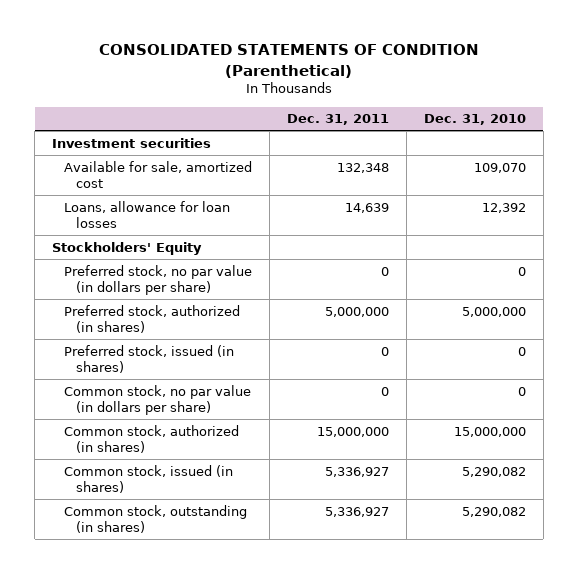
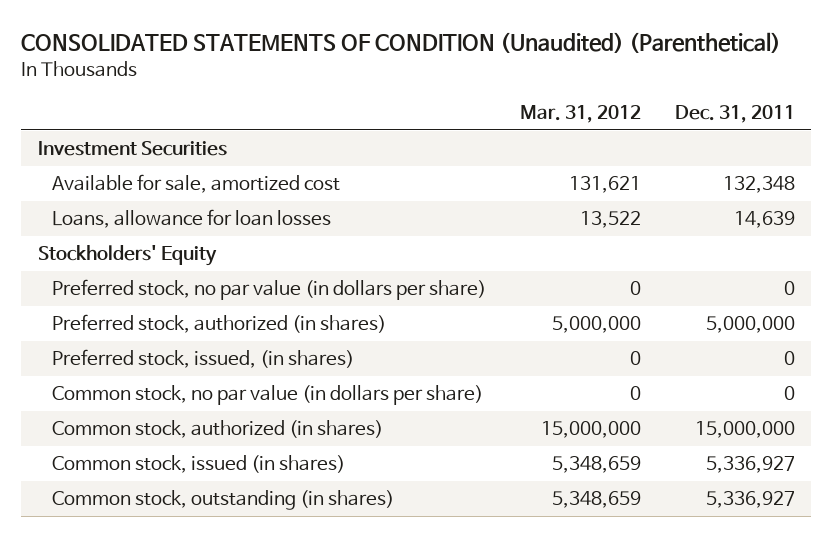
- CONSOLIDATED STATEMENTS OF CONDITION (Parenthetical)
+ CONSOLIDATED STATEMENTS OF CONDITION (Unaudited) (Parenthetical)
- | Dec. 31, 2011 | Dec. 31, 2010
+ | Mar. 31, 2012 | Dec. 31, 2011
- Investment securities
+ Investment Securities
- Preferred stock, issued (in shares) | 0 | 0
+ Preferred stock, issued, (in shares) | 0 | 0

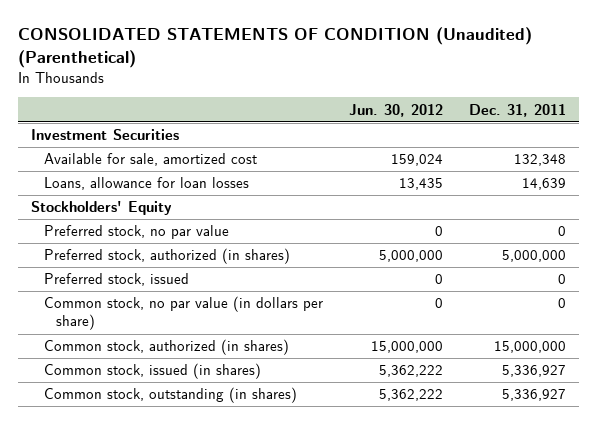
- | Mar. 31, 2012 | Dec. 31, 2011
+ | Jun. 30, 2012 | Dec. 31, 2011
- Preferred stock, no par value (in dollars per share) | 0 | 0
+ Preferred stock, no par value | 0 | 0
- Preferred stock, issued, (in shares) | 0 | 0
+ Preferred stock, issued | 0 | 0

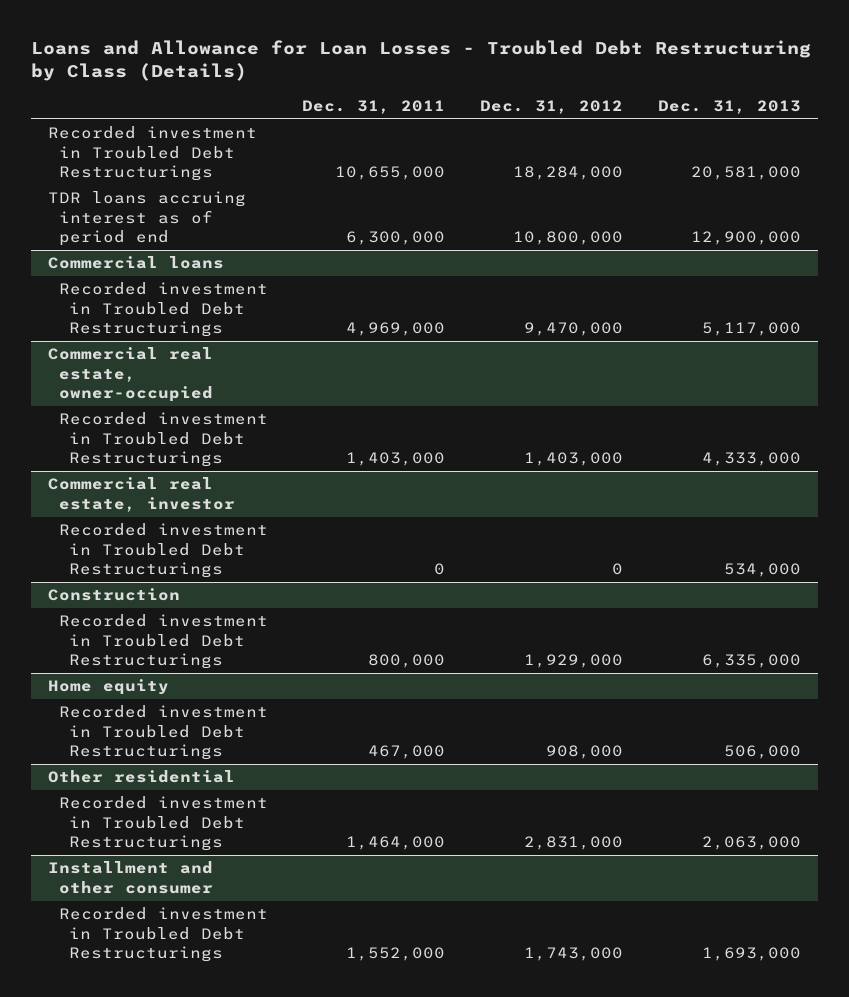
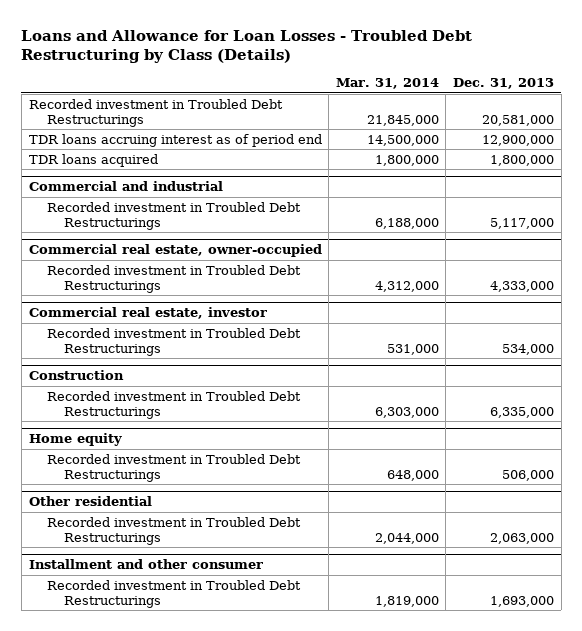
- | Dec. 31, 2011 | Dec. 31, 2012 | Dec. 31, 2013
+ | Mar. 31, 2014 | Dec. 31, 2013
- Commercial loans
+ TDR loans acquired | 1,800,000 | 1,800,000
+ Commercial and industrial

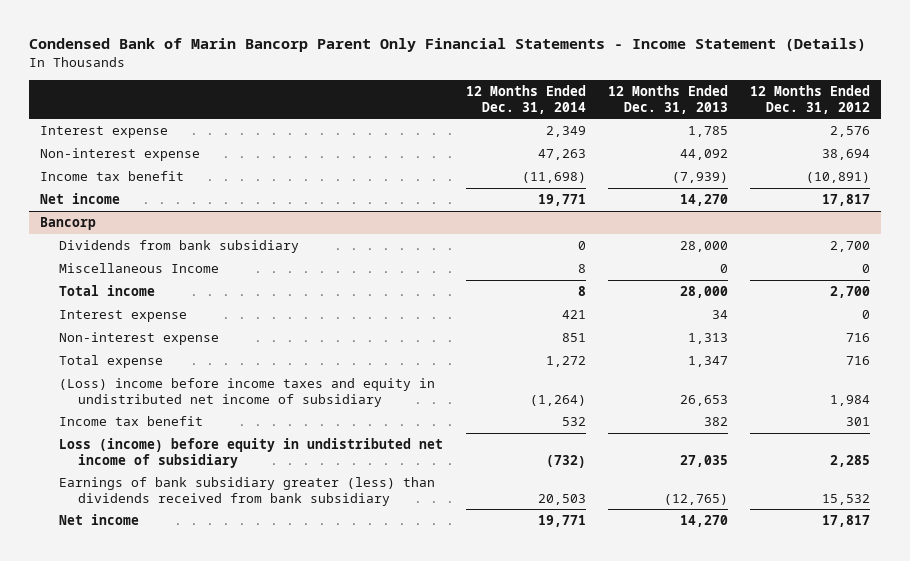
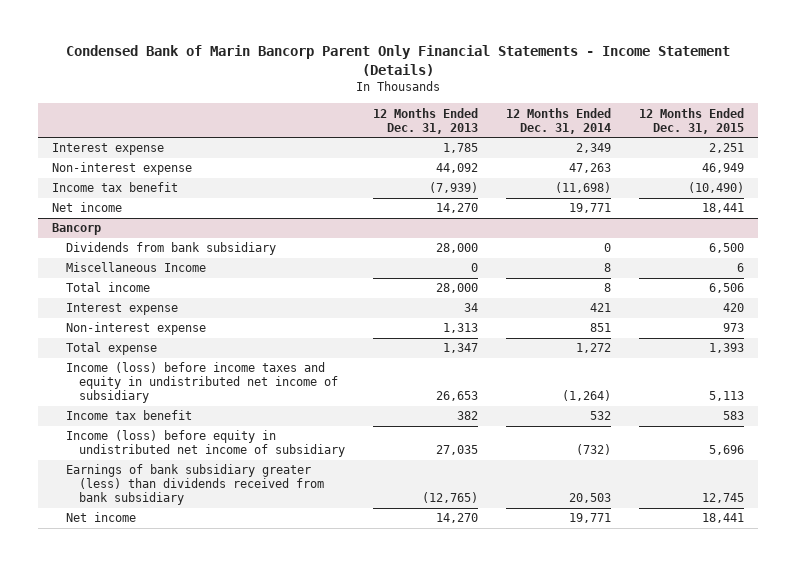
- | 12 Months Ended Dec. 31, 2014 | 12 Months Ended Dec. 31, 2013 | 12 Months Ended Dec. 31, 2012
+ | 12 Months Ended Dec. 31, 2013 | 12 Months Ended Dec. 31, 2014 | 12 Months Ended Dec. 31, 2015
@ Bancorp
- (Loss) income before income taxes and equity in undistributed net income of subsidiary | (1,264) | 26,653 | 1,984
+ Income (loss) before income taxes and equity in undistributed net income of subsidiary | 26,653 | (1,264) | 5,113
- Loss (income) before equity in undistributed net income of subsidiary | (732) | 27,035 | 2,285
+ Income (loss) before equity in undistributed net income of subsidiary | 27,035 | (732) | 5,696

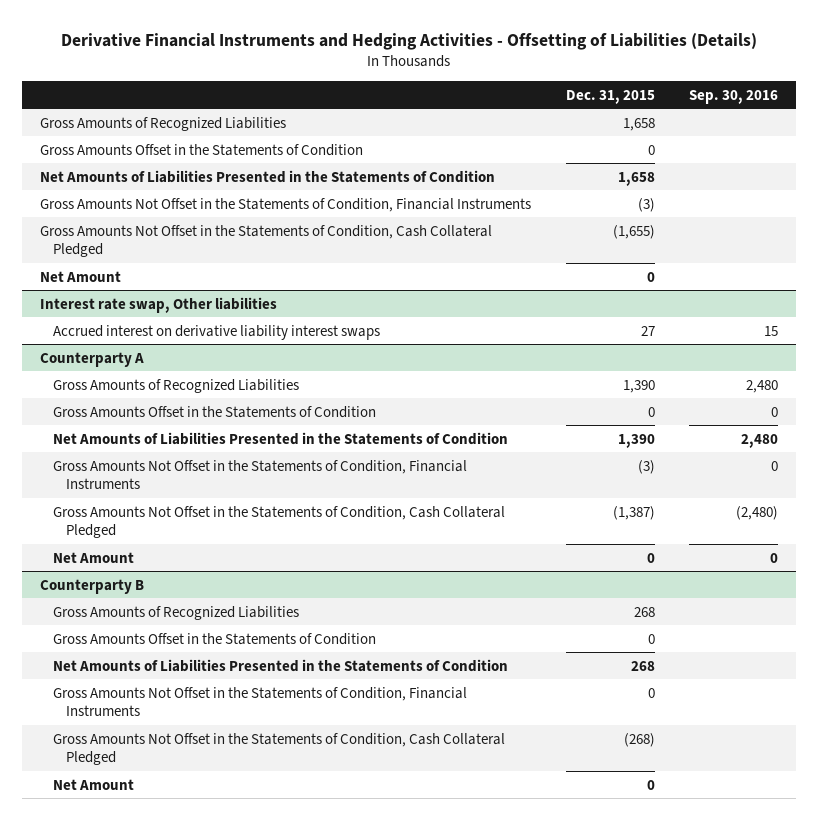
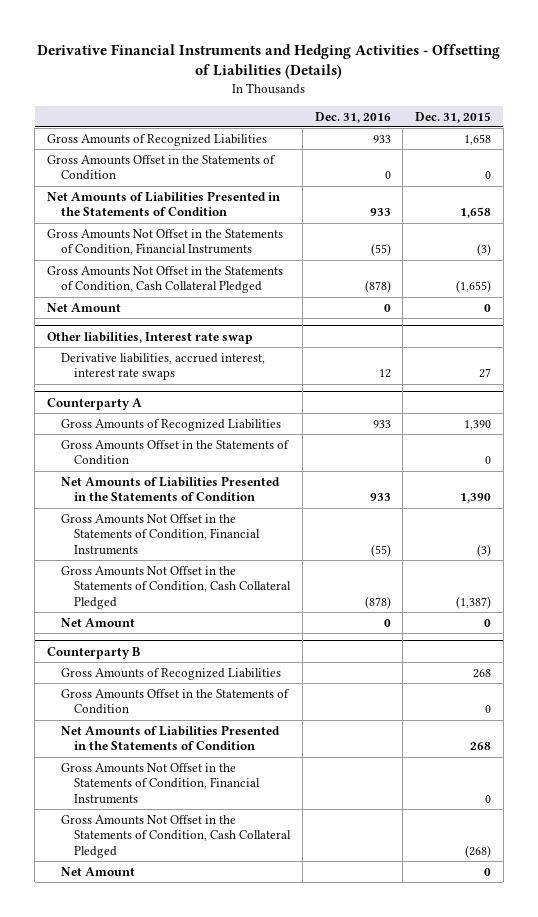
- | Dec. 31, 2015 | Sep. 30, 2016
+ | Dec. 31, 2016 | Dec. 31, 2015
- Interest rate swap, Other liabilities
- Accrued interest on derivative liability interest swaps | 27 | 15
+ Other liabilities, Interest rate swap
+ Derivative liabilities, accrued interest, interest rate swaps | 12 | 27

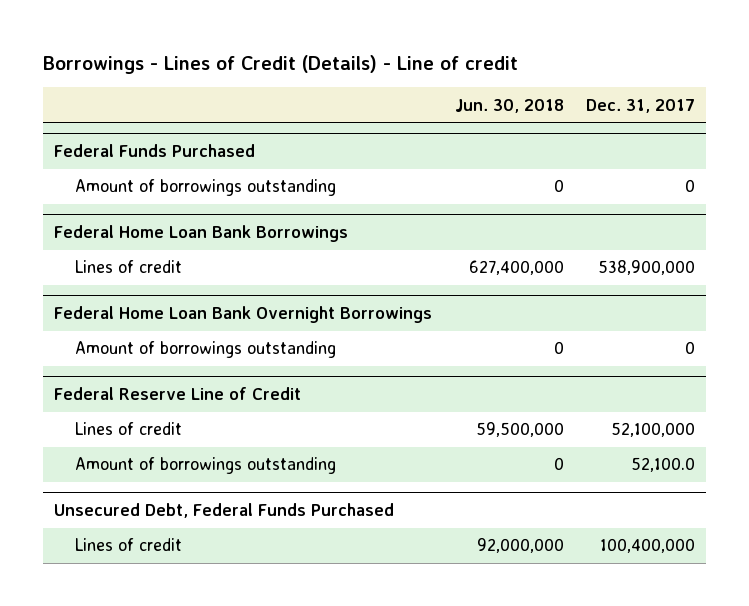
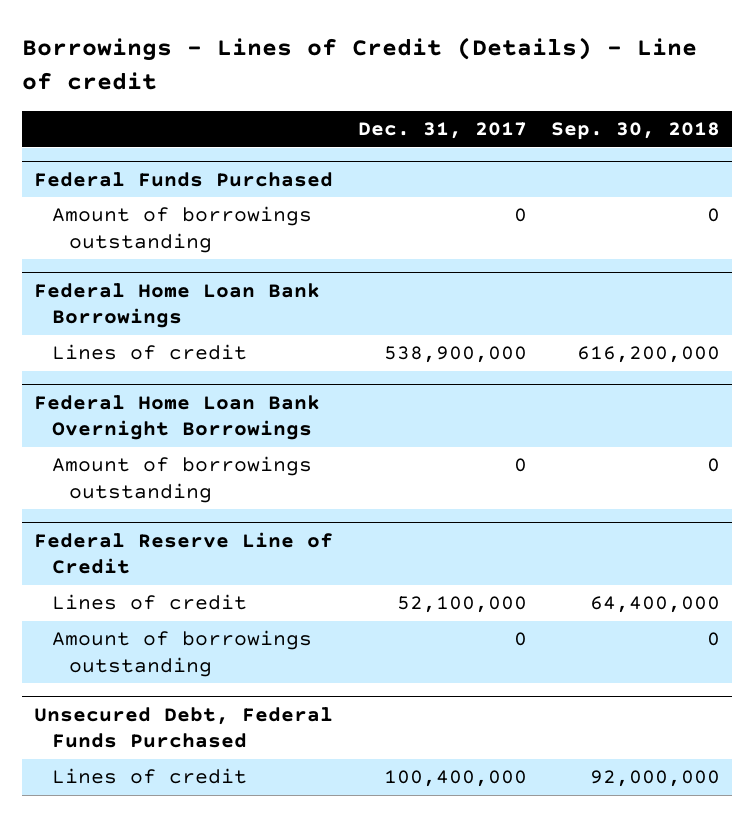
- | Jun. 30, 2018 | Dec. 31, 2017
+ | Dec. 31, 2017 | Sep. 30, 2018
@ Federal Reserve Line of Credit
- Amount of borrowings outstanding | 0 | 52,100.0
+ Amount of borrowings outstanding | 0 | 0

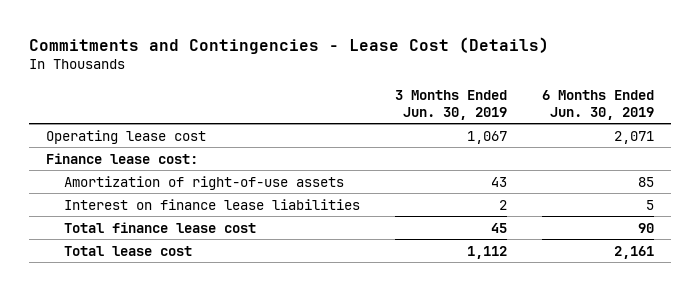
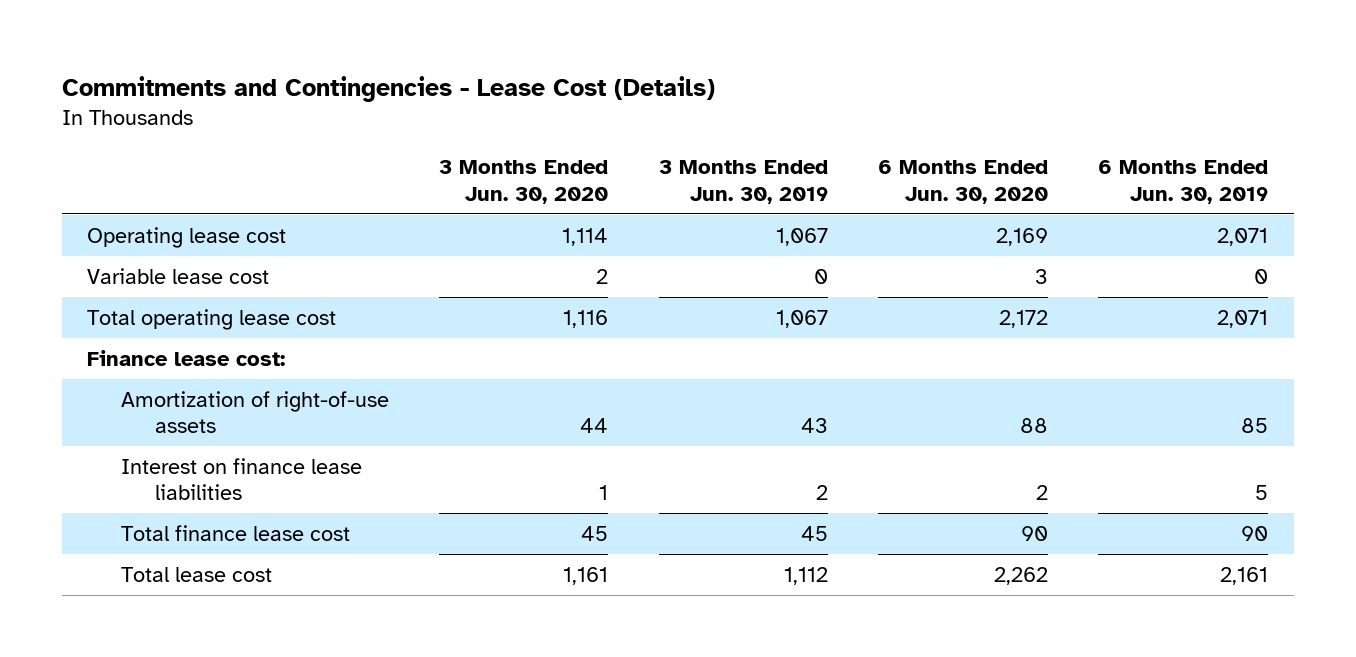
- | 3 Months Ended Jun. 30, 2019 | 6 Months Ended Jun. 30, 2019
+ | 3 Months Ended Jun. 30, 2020 | 3 Months Ended Jun. 30, 2019 | 6 Months Ended Jun. 30, 2020 | 6 Months Ended Jun. 30, 2019
+ Variable lease cost | 2 | 0 | 3 | 0
+ Total operating lease cost | 1,116 | 1,067 | 2,172 | 2,071

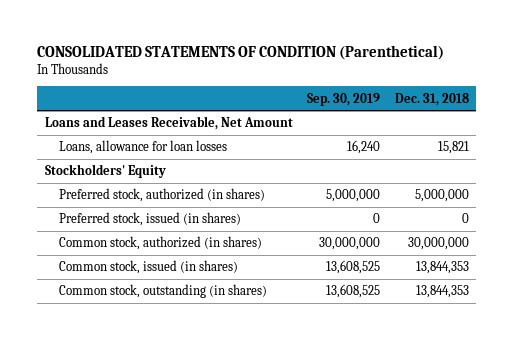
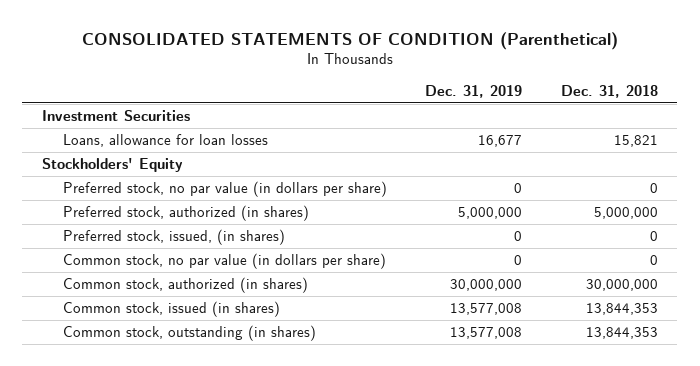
- | Sep. 30, 2019 | Dec. 31, 2018
+ | Dec. 31, 2019 | Dec. 31, 2018
- Loans and Leases Receivable, Net Amount
+ Investment Securities
+ Preferred stock, no par value (in dollars per share) | 0 | 0
- Preferred stock, issued (in shares) | 0 | 0
+ Preferred stock, issued, (in shares) | 0 | 0
+ Common stock, no par value (in dollars per share) | 0 | 0

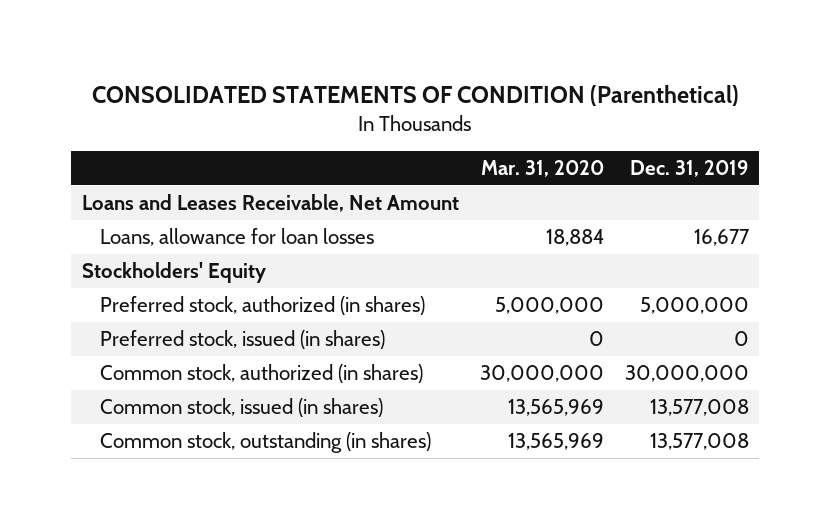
- | Dec. 31, 2019 | Dec. 31, 2018
+ | Mar. 31, 2020 | Dec. 31, 2019
- Investment Securities
+ Loans and Leases Receivable, Net Amount
- Preferred stock, no par value (in dollars per share) | 0 | 0
- Preferred stock, issued, (in shares) | 0 | 0
- Common stock, no par value (in dollars per share) | 0 | 0
+ Preferred stock, issued (in shares) | 0 | 0

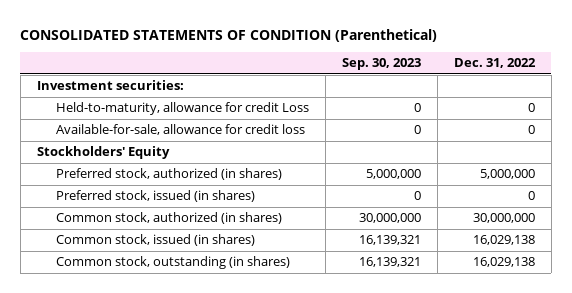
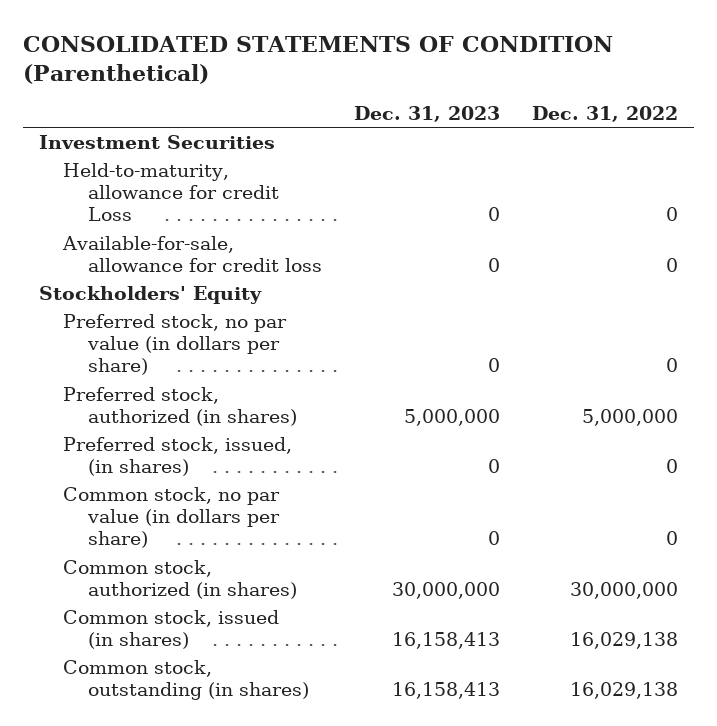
- | Sep. 30, 2023 | Dec. 31, 2022
+ | Dec. 31, 2023 | Dec. 31, 2022
- Investment securities:
+ Investment Securities
+ Preferred stock, no par value (in dollars per share) | 0 | 0
- Preferred stock, issued (in shares) | 0 | 0
+ Preferred stock, issued, (in shares) | 0 | 0
+ Common stock, no par value (in dollars per share) | 0 | 0

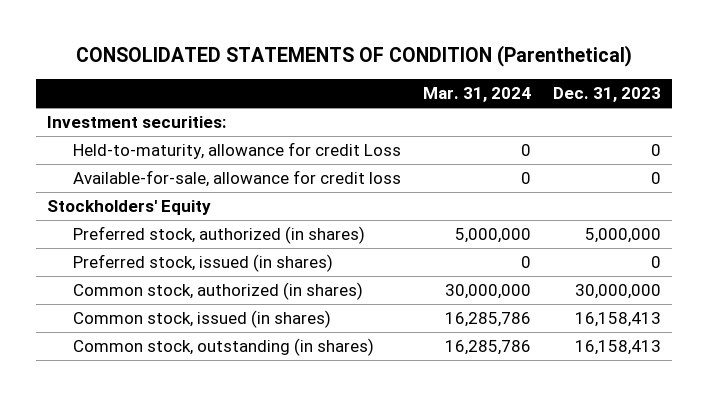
- | Dec. 31, 2023 | Dec. 31, 2022
+ | Mar. 31, 2024 | Dec. 31, 2023
- Investment Securities
+ Investment securities:
- Preferred stock, no par value (in dollars per share) | 0 | 0
- Preferred stock, issued, (in shares) | 0 | 0
- Common stock, no par value (in dollars per share) | 0 | 0
+ Preferred stock, issued (in shares) | 0 | 0

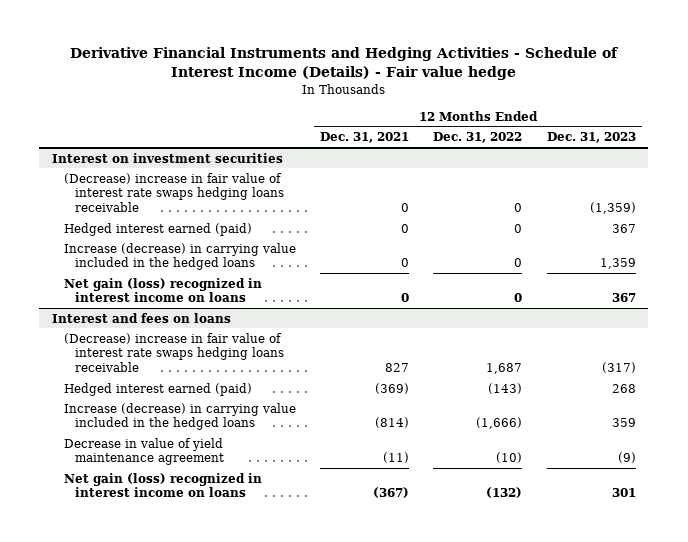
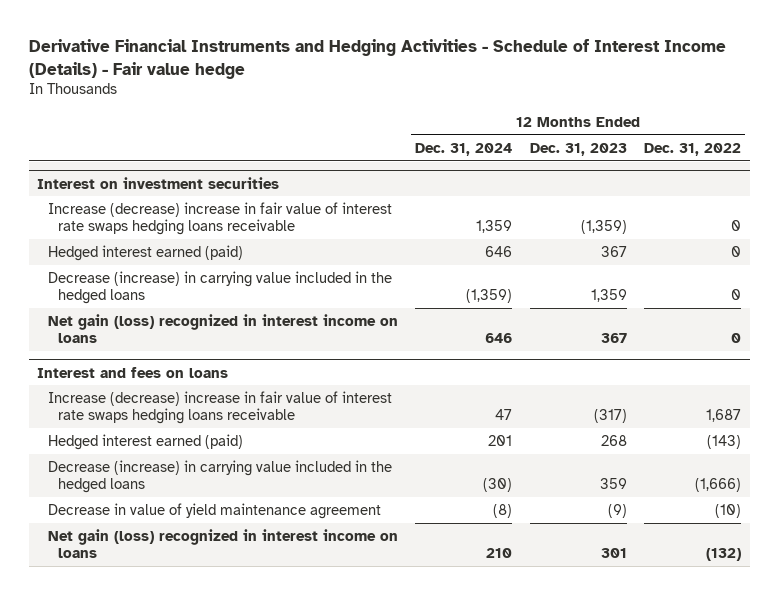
- | 12 Months Ended Dec. 31, 2021 | 12 Months Ended Dec. 31, 2022 | 12 Months Ended Dec. 31, 2023
+ | 12 Months Ended Dec. 31, 2024 | 12 Months Ended Dec. 31, 2023 | 12 Months Ended Dec. 31, 2022
@ Interest on investment securities
- (Decrease) increase in fair value of interest rate swaps hedging loans receivable | 0 | 0 | (1,359)
+ Increase (decrease) increase in fair value of interest rate swaps hedging loans receivable | 1,359 | (1,359) | 0
- Increase (decrease) in carrying value included in the hedged loans | 0 | 0 | 1,359
+ Decrease (increase) in carrying value included in the hedged loans | (1,359) | 1,359 | 0
@ Interest and fees on loans
- (Decrease) increase in fair value of interest rate swaps hedging loans receivable | 827 | 1,687 | (317)
+ Increase (decrease) increase in fair value of interest rate swaps hedging loans receivable | 47 | (317) | 1,687
- Increase (decrease) in carrying value included in the hedged loans | (814) | (1,666) | 359
+ Decrease (increase) in carrying value included in the hedged loans | (30) | 359 | (1,666)

